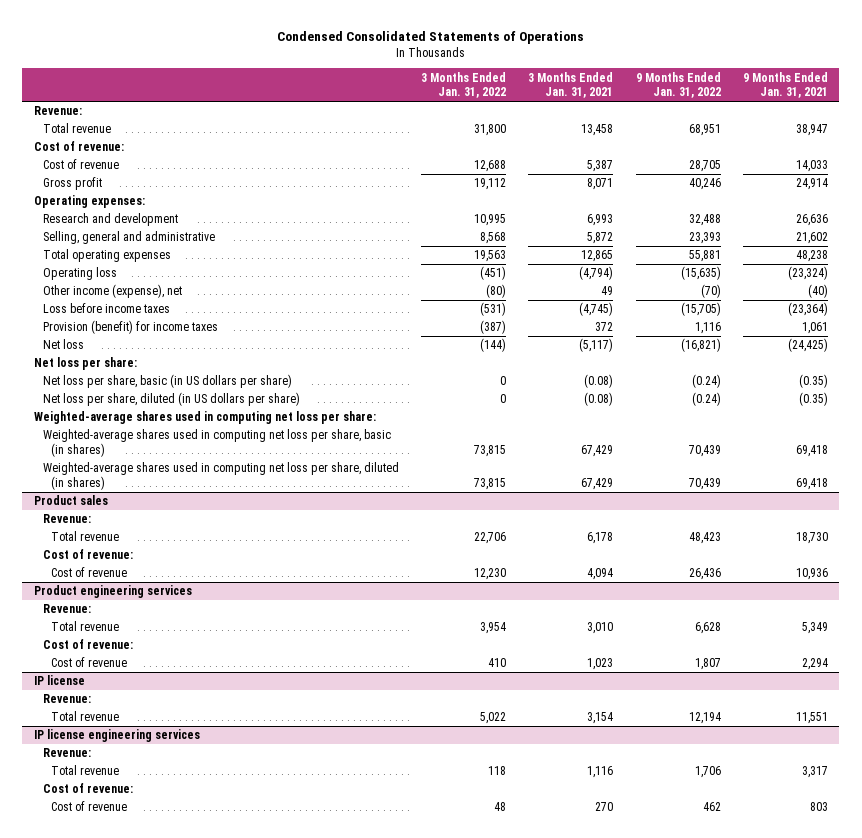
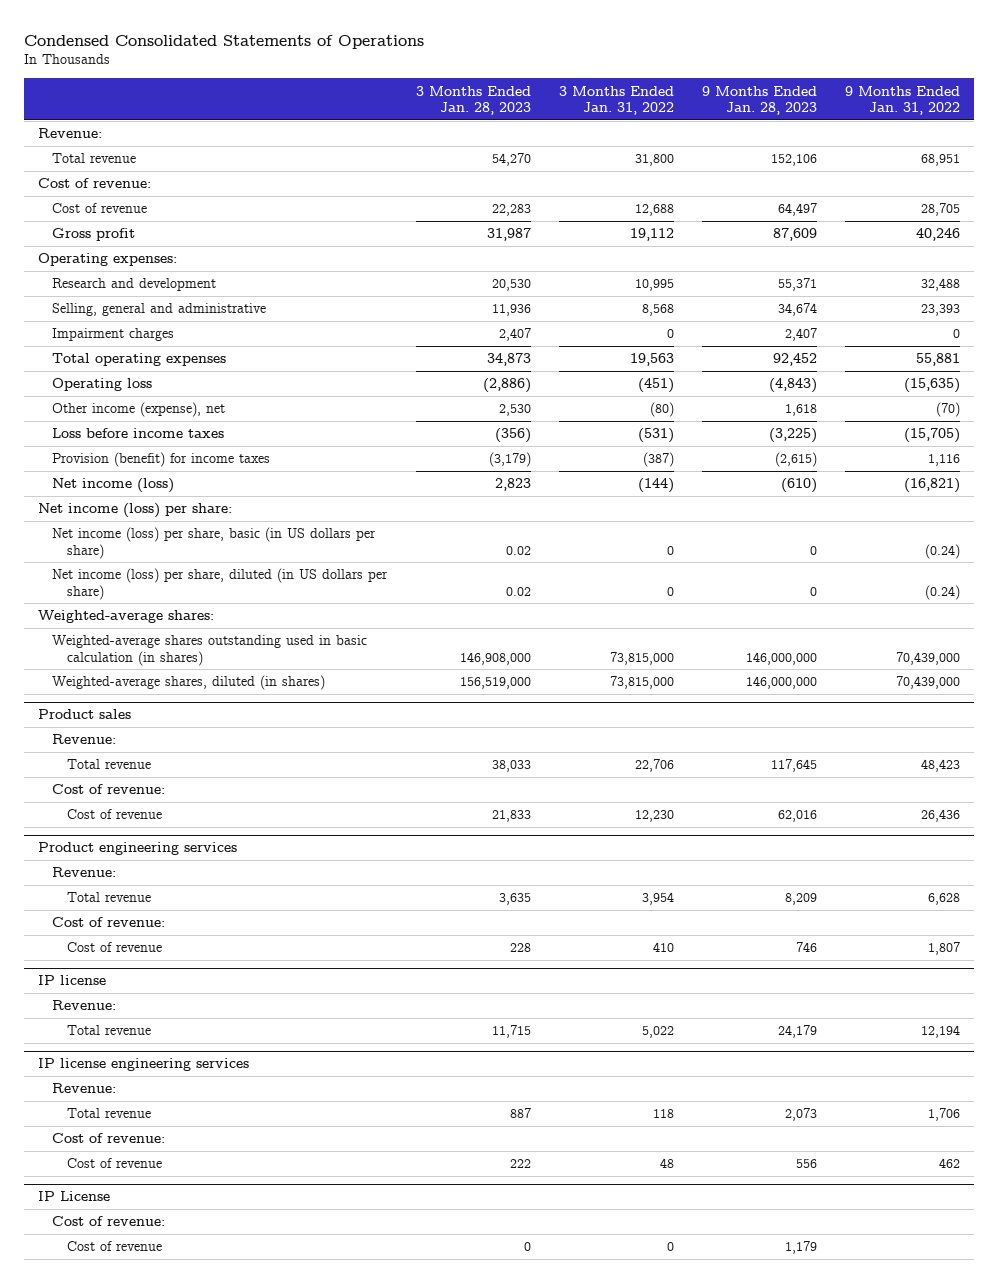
- | 3 Months Ended Jan. 31, 2022 | 3 Months Ended Jan. 31, 2021 | 9 Months Ended Jan. 31, 2022 | 9 Months Ended Jan. 31, 2021
+ | 3 Months Ended Jan. 28, 2023 | 3 Months Ended Jan. 31, 2022 | 9 Months Ended Jan. 28, 2023 | 9 Months Ended Jan. 31, 2022
+ Impairment charges | 2,407 | 0 | 2,407 | 0
- Net loss | (144) | (5,117) | (16,821) | (24,425)
- Net loss per share:
- Net loss per share, basic (in US dollars per share) | 0 | (0.08) | (0.24) | (0.35)
- Net loss per share, diluted (in US dollars per share) | 0 | (0.08) | (0.24) | (0.35)
- Weighted-average shares used in computing net loss per share:
- Weighted-average shares used in computing net loss per share, basic (in shares) | 73,815 | 67,429 | 70,439 | 69,418
- Weighted-average shares used in computing net loss per share, diluted (in shares) | 73,815 | 67,429 | 70,439 | 69,418
+ Net income (loss) | 2,823 | (144) | (610) | (16,821)
+ Net income (loss) per share:
+ Net income (loss) per share, basic (in US dollars per share) | 0.02 | 0 | 0 | (0.24)
+ Net income (loss) per share, diluted (in US dollars per share) | 0.02 | 0 | 0 | (0.24)
+ Weighted-average shares:
+ Weighted-average shares outstanding used in basic calculation (in shares) | 146,908,000 | 73,815,000 | 146,000,000 | 70,439,000
+ Weighted-average shares, diluted (in shares) | 156,519,000 | 73,815,000 | 146,000,000 | 70,439,000
+ IP License
+ Cost of revenue:
+ Cost of revenue | 0 | 0 | 1,179 |

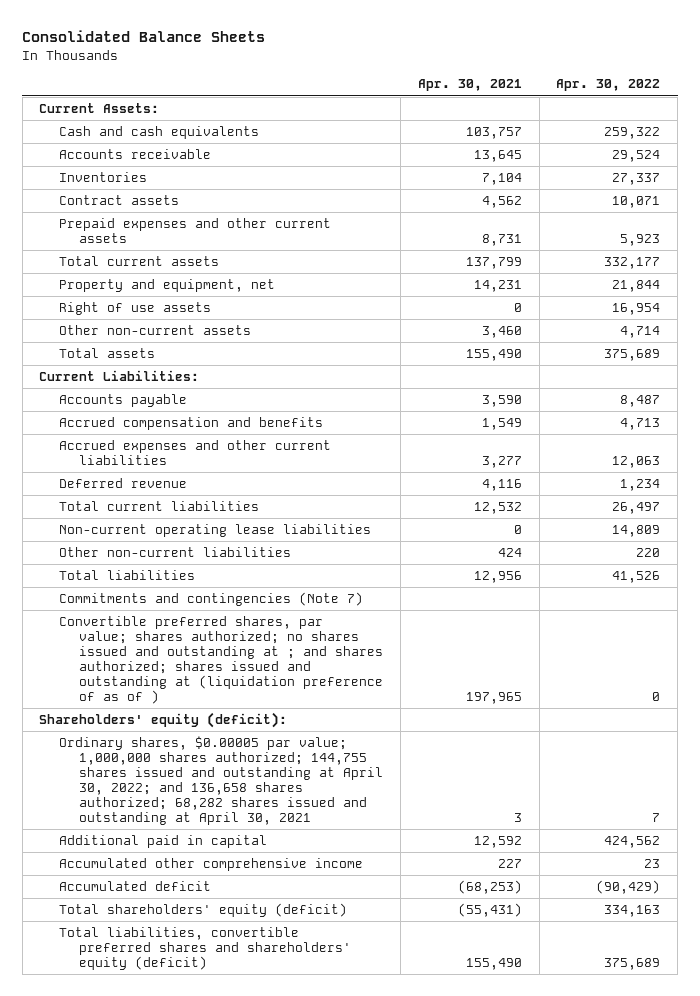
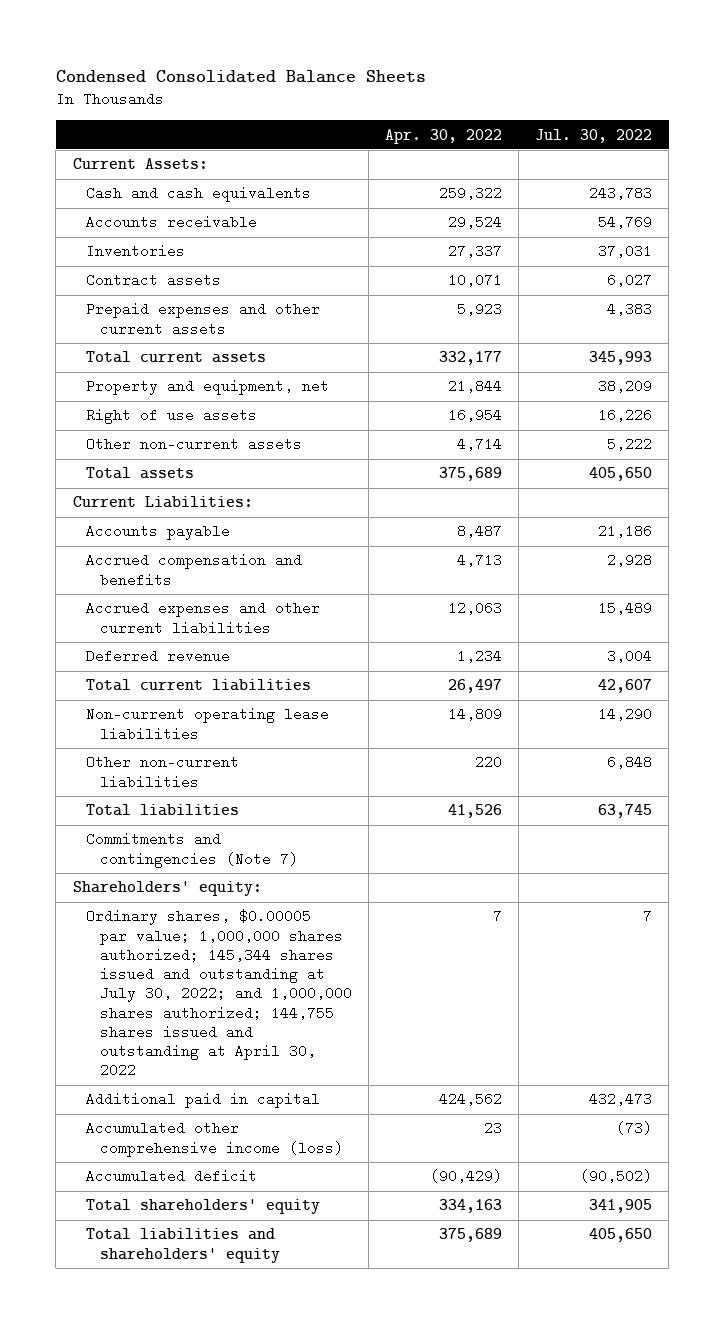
- Consolidated Balance Sheets
+ Condensed Consolidated Balance Sheets
- | Apr. 30, 2021 | Apr. 30, 2022
+ | Apr. 30, 2022 | Jul. 30, 2022
- Convertible preferred shares, par value; shares authorized; no shares issued and outstanding at ; and shares authorized; shares issued and outstanding at (liquidation preference of as of ) | 197,965 | 0
- Shareholders' equity (deficit):
- Ordinary shares, $0.00005 par value; 1,000,000 shares authorized; 144,755 shares issued and outstanding at April 30, 2022; and 136,658 shares authorized; 68,282 shares issued and outstanding at April 30, 2021 | 3 | 7
+ Shareholders' equity:
+ Ordinary shares, $0.00005 par value; 1,000,000 shares authorized; 145,344 shares issued and outstanding at July 30, 2022; and 1,000,000 shares authorized; 144,755 shares issued and outstanding at April 30, 2022 | 7 | 7
- Accumulated other comprehensive income | 227 | 23
+ Accumulated other comprehensive income (loss) | 23 | (73)
- Total shareholders' equity (deficit) | (55,431) | 334,163
- Total liabilities, convertible preferred shares and shareholders' equity (deficit) | 155,490 | 375,689
+ Total shareholders' equity | 334,163 | 341,905
+ Total liabilities and shareholders' equity | 375,689 | 405,650

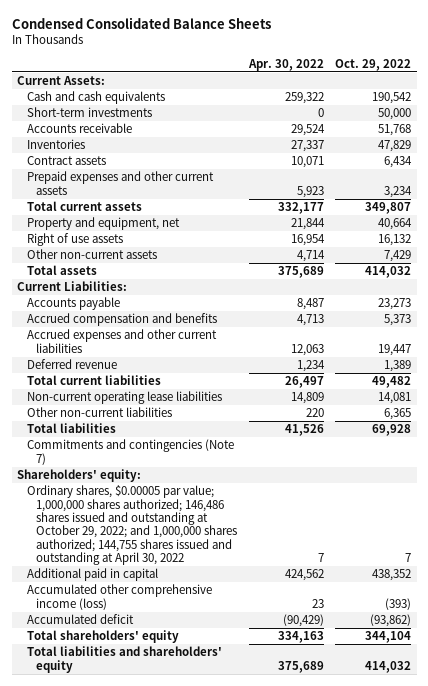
- | Apr. 30, 2022 | Jul. 30, 2022
+ | Apr. 30, 2022 | Oct. 29, 2022
+ Short-term investments | 0 | 50,000
- Ordinary shares, $0.00005 par value; 1,000,000 shares authorized; 145,344 shares issued and outstanding at July 30, 2022; and 1,000,000 shares authorized; 144,755 shares issued and outstanding at April 30, 2022 | 7 | 7
+ Ordinary shares, $0.00005 par value; 1,000,000 shares authorized; 146,486 shares issued and outstanding at October 29, 2022; and 1,000,000 shares authorized; 144,755 shares issued and outstanding at April 30, 2022 | 7 | 7

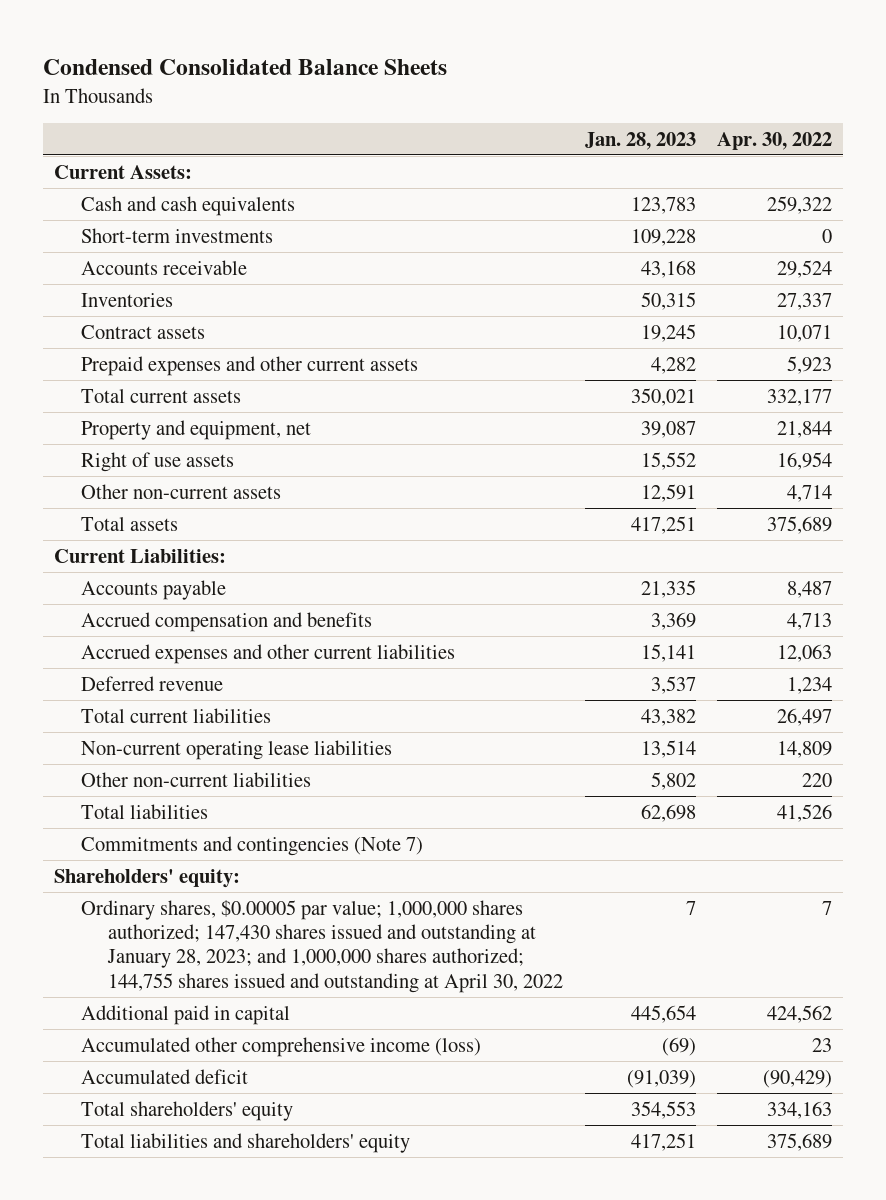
- | Apr. 30, 2022 | Oct. 29, 2022
+ | Jan. 28, 2023 | Apr. 30, 2022
- Ordinary shares, $0.00005 par value; 1,000,000 shares authorized; 146,486 shares issued and outstanding at October 29, 2022; and 1,000,000 shares authorized; 144,755 shares issued and outstanding at April 30, 2022 | 7 | 7
+ Ordinary shares, $0.00005 par value; 1,000,000 shares authorized; 147,430 shares issued and outstanding at January 28, 2023; and 1,000,000 shares authorized; 144,755 shares issued and outstanding at April 30, 2022 | 7 | 7

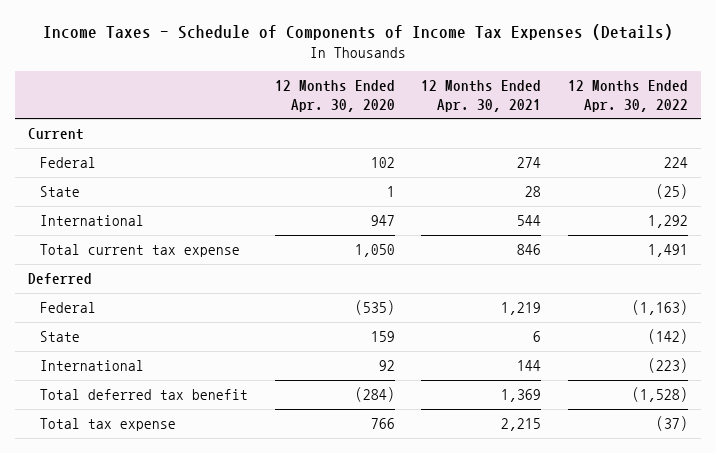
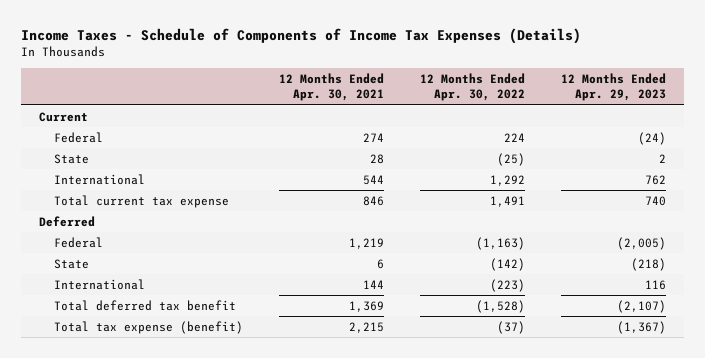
- | 12 Months Ended Apr. 30, 2020 | 12 Months Ended Apr. 30, 2021 | 12 Months Ended Apr. 30, 2022
+ | 12 Months Ended Apr. 30, 2021 | 12 Months Ended Apr. 30, 2022 | 12 Months Ended Apr. 29, 2023
- Total tax expense | 766 | 2,215 | (37)
+ Total tax expense (benefit) | 2,215 | (37) | (1,367)

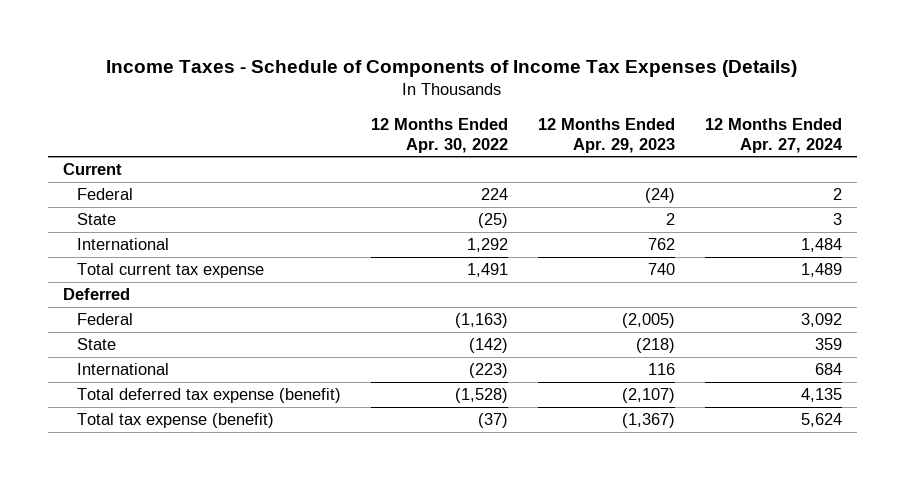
- | 12 Months Ended Apr. 30, 2021 | 12 Months Ended Apr. 30, 2022 | 12 Months Ended Apr. 29, 2023
+ | 12 Months Ended Apr. 30, 2022 | 12 Months Ended Apr. 29, 2023 | 12 Months Ended Apr. 27, 2024
- Total deferred tax benefit | 1,369 | (1,528) | (2,107)
+ Total deferred tax expense (benefit) | (1,528) | (2,107) | 4,135

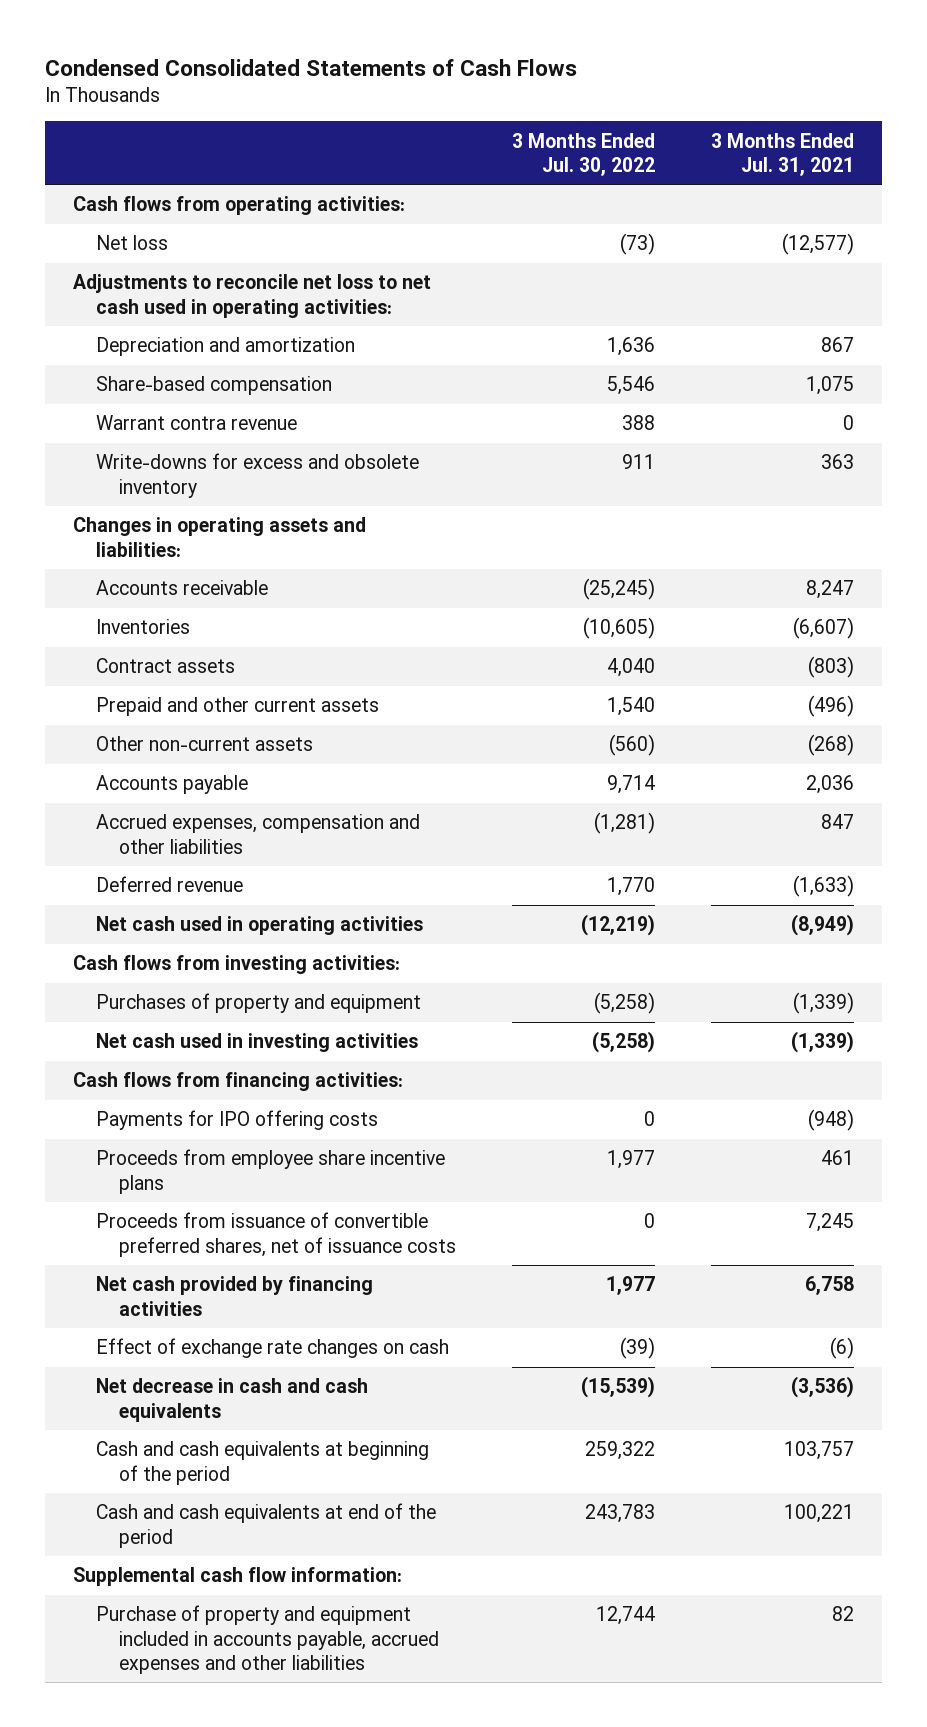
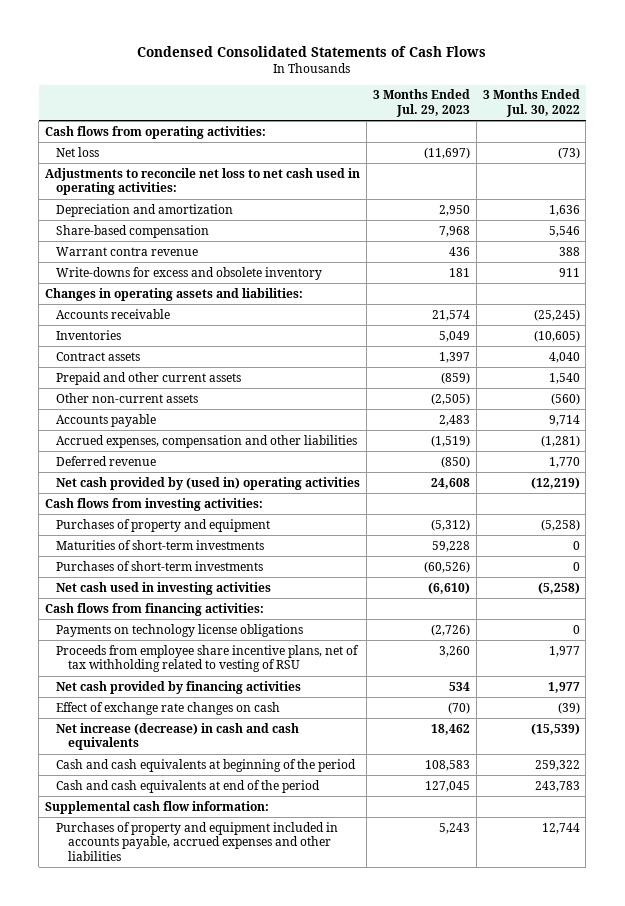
- | 3 Months Ended Jul. 30, 2022 | 3 Months Ended Jul. 31, 2021
+ | 3 Months Ended Jul. 29, 2023 | 3 Months Ended Jul. 30, 2022
- Net cash used in operating activities | (12,219) | (8,949)
+ Net cash provided by (used in) operating activities | 24,608 | (12,219)
+ Maturities of short-term investments | 59,228 | 0
+ Purchases of short-term investments | (60,526) | 0
- Payments for IPO offering costs | 0 | (948)
- Proceeds from employee share incentive plans | 1,977 | 461
- Proceeds from issuance of convertible preferred shares, net of issuance costs | 0 | 7,245
+ Payments on technology license obligations | (2,726) | 0
+ Proceeds from employee share incentive plans, net of tax withholding related to vesting of RSU | 3,260 | 1,977
- Net decrease in cash and cash equivalents | (15,539) | (3,536)
+ Net increase (decrease) in cash and cash equivalents | 18,462 | (15,539)
- Purchase of property and equipment included in accounts payable, accrued expenses and other liabilities | 12,744 | 82
+ Purchases of property and equipment included in accounts payable, accrued expenses and other liabilities | 5,243 | 12,744

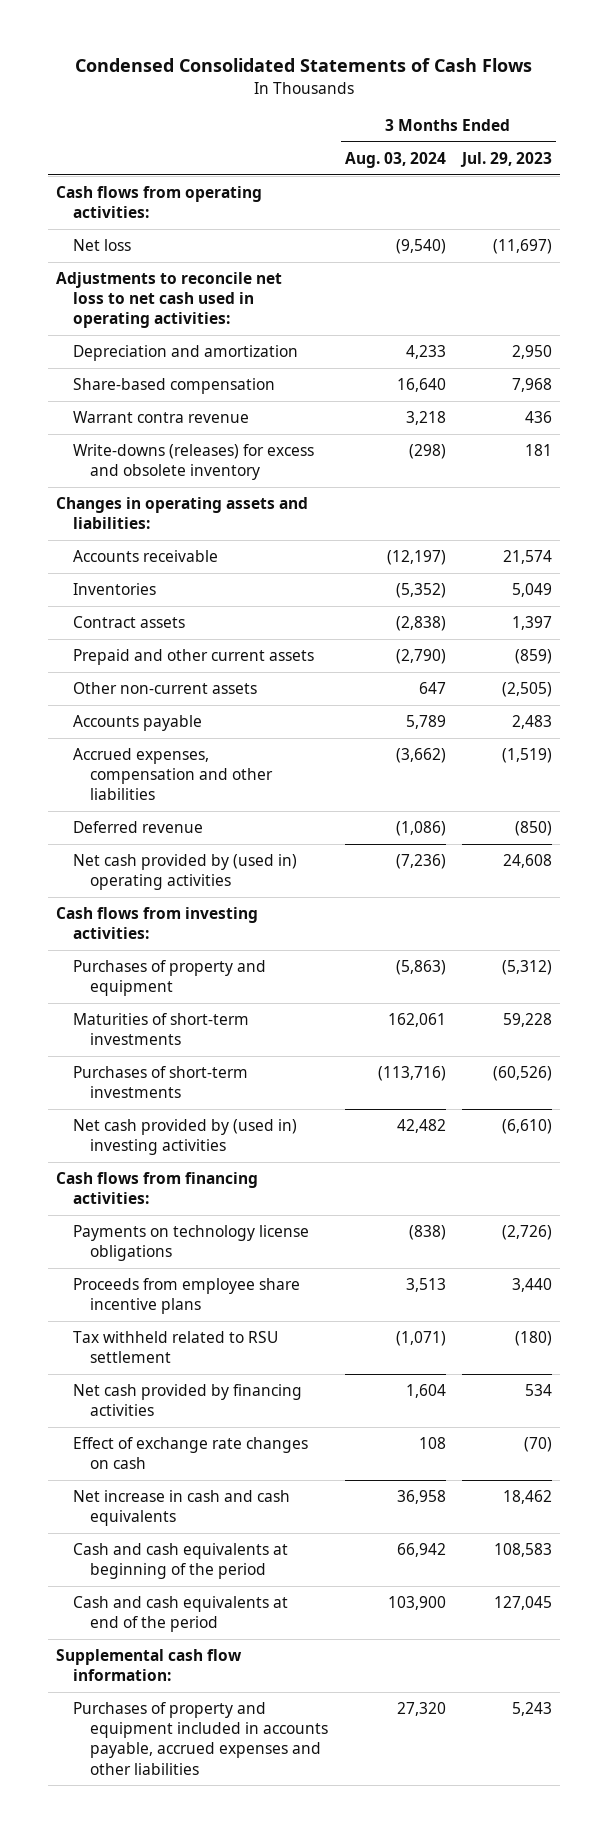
- | 3 Months Ended Jul. 29, 2023 | 3 Months Ended Jul. 30, 2022
+ | 3 Months Ended Aug. 03, 2024 | 3 Months Ended Jul. 29, 2023
- Write-downs for excess and obsolete inventory | 181 | 911
+ Write-downs (releases) for excess and obsolete inventory | (298) | 181
- Net cash used in investing activities | (6,610) | (5,258)
+ Net cash provided by (used in) investing activities | 42,482 | (6,610)
- Proceeds from employee share incentive plans, net of tax withholding related to vesting of RSU | 3,260 | 1,977
+ Proceeds from employee share incentive plans | 3,513 | 3,440
+ Tax withheld related to RSU settlement | (1,071) | (180)
- Net increase (decrease) in cash and cash equivalents | 18,462 | (15,539)
+ Net increase in cash and cash equivalents | 36,958 | 18,462

